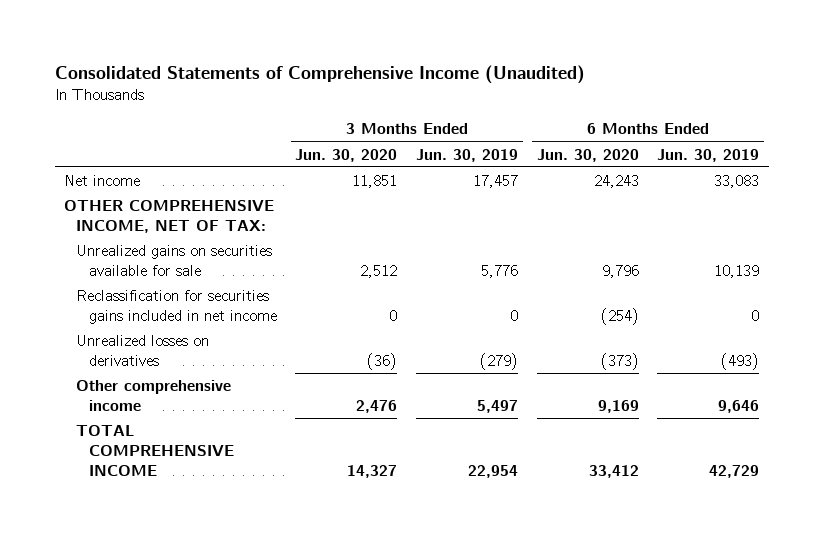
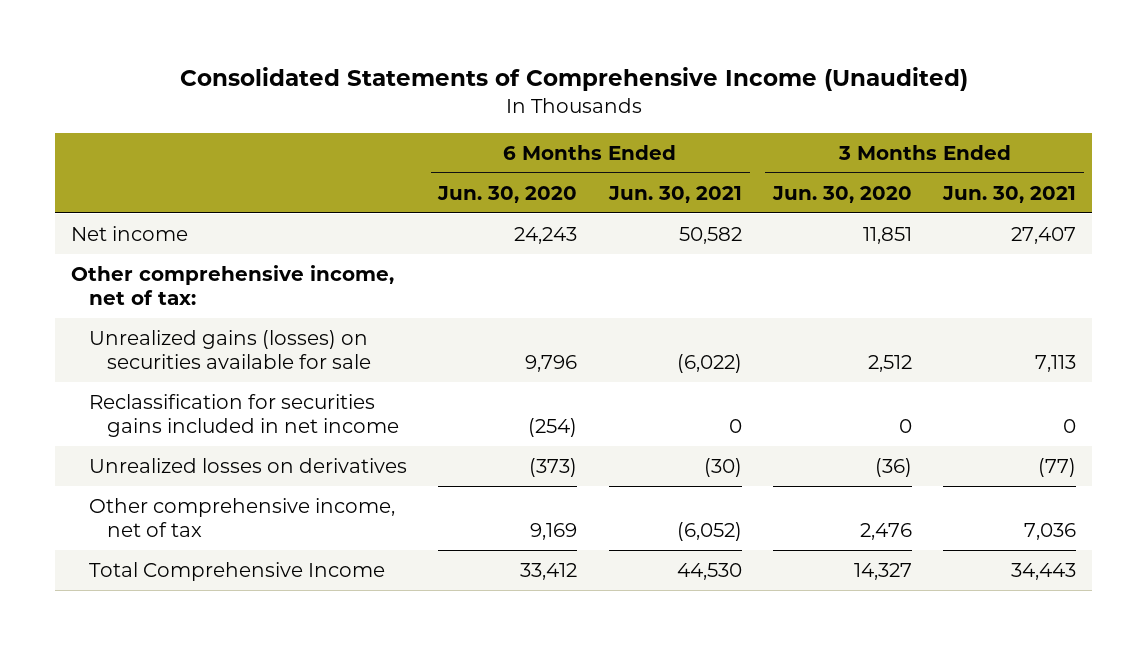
- | 3 Months Ended Jun. 30, 2020 | 3 Months Ended Jun. 30, 2019 | 6 Months Ended Jun. 30, 2020 | 6 Months Ended Jun. 30, 2019
+ | 6 Months Ended Jun. 30, 2020 | 6 Months Ended Jun. 30, 2021 | 3 Months Ended Jun. 30, 2020 | 3 Months Ended Jun. 30, 2021
- OTHER COMPREHENSIVE INCOME, NET OF TAX:
- Unrealized gains on securities available for sale | 2,512 | 5,776 | 9,796 | 10,139
+ Other comprehensive income, net of tax:
+ Unrealized gains (losses) on securities available for sale | 9,796 | (6,022) | 2,512 | 7,113
- Other comprehensive income | 2,476 | 5,497 | 9,169 | 9,646
- TOTAL COMPREHENSIVE INCOME | 14,327 | 22,954 | 33,412 | 42,729
+ Other comprehensive income, net of tax | 9,169 | (6,052) | 2,476 | 7,036
+ Total Comprehensive Income | 33,412 | 44,530 | 14,327 | 34,443

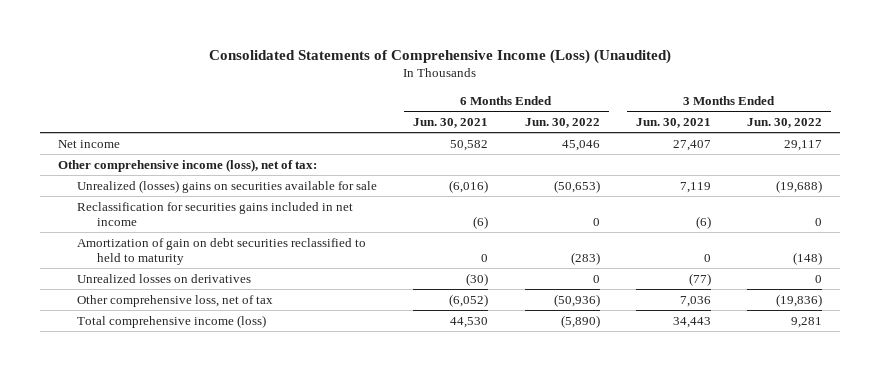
- Consolidated Statements of Comprehensive Income (Unaudited)
+ Consolidated Statements of Comprehensive Income (Loss) (Unaudited)
- | 6 Months Ended Jun. 30, 2020 | 6 Months Ended Jun. 30, 2021 | 3 Months Ended Jun. 30, 2020 | 3 Months Ended Jun. 30, 2021
+ | 6 Months Ended Jun. 30, 2021 | 6 Months Ended Jun. 30, 2022 | 3 Months Ended Jun. 30, 2021 | 3 Months Ended Jun. 30, 2022
- Other comprehensive income, net of tax:
- Unrealized gains (losses) on securities available for sale | 9,796 | (6,022) | 2,512 | 7,113
- Reclassification for securities gains included in net income | (254) | 0 | 0 | 0
+ Other comprehensive income (loss), net of tax:
+ Unrealized (losses) gains on securities available for sale | (6,016) | (50,653) | 7,119 | (19,688)
+ Reclassification for securities gains included in net income | (6) | 0 | (6) | 0
+ Amortization of gain on debt securities reclassified to held to maturity | 0 | (283) | 0 | (148)
- Other comprehensive income, net of tax | 9,169 | (6,052) | 2,476 | 7,036
- Total Comprehensive Income | 33,412 | 44,530 | 14,327 | 34,443
+ Other comprehensive loss, net of tax | (6,052) | (50,936) | 7,036 | (19,836)
+ Total comprehensive income (loss) | 44,530 | (5,890) | 34,443 | 9,281

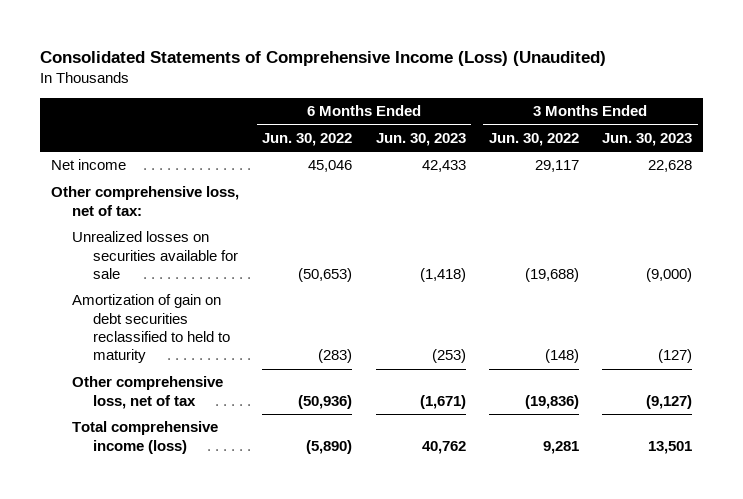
- | 6 Months Ended Jun. 30, 2021 | 6 Months Ended Jun. 30, 2022 | 3 Months Ended Jun. 30, 2021 | 3 Months Ended Jun. 30, 2022
+ | 6 Months Ended Jun. 30, 2022 | 6 Months Ended Jun. 30, 2023 | 3 Months Ended Jun. 30, 2022 | 3 Months Ended Jun. 30, 2023
- Other comprehensive income (loss), net of tax:
- Unrealized (losses) gains on securities available for sale | (6,016) | (50,653) | 7,119 | (19,688)
- Reclassification for securities gains included in net income | (6) | 0 | (6) | 0
+ Other comprehensive loss, net of tax:
+ Unrealized losses on securities available for sale | (50,653) | (1,418) | (19,688) | (9,000)
- Unrealized losses on derivatives | (30) | 0 | (77) | 0

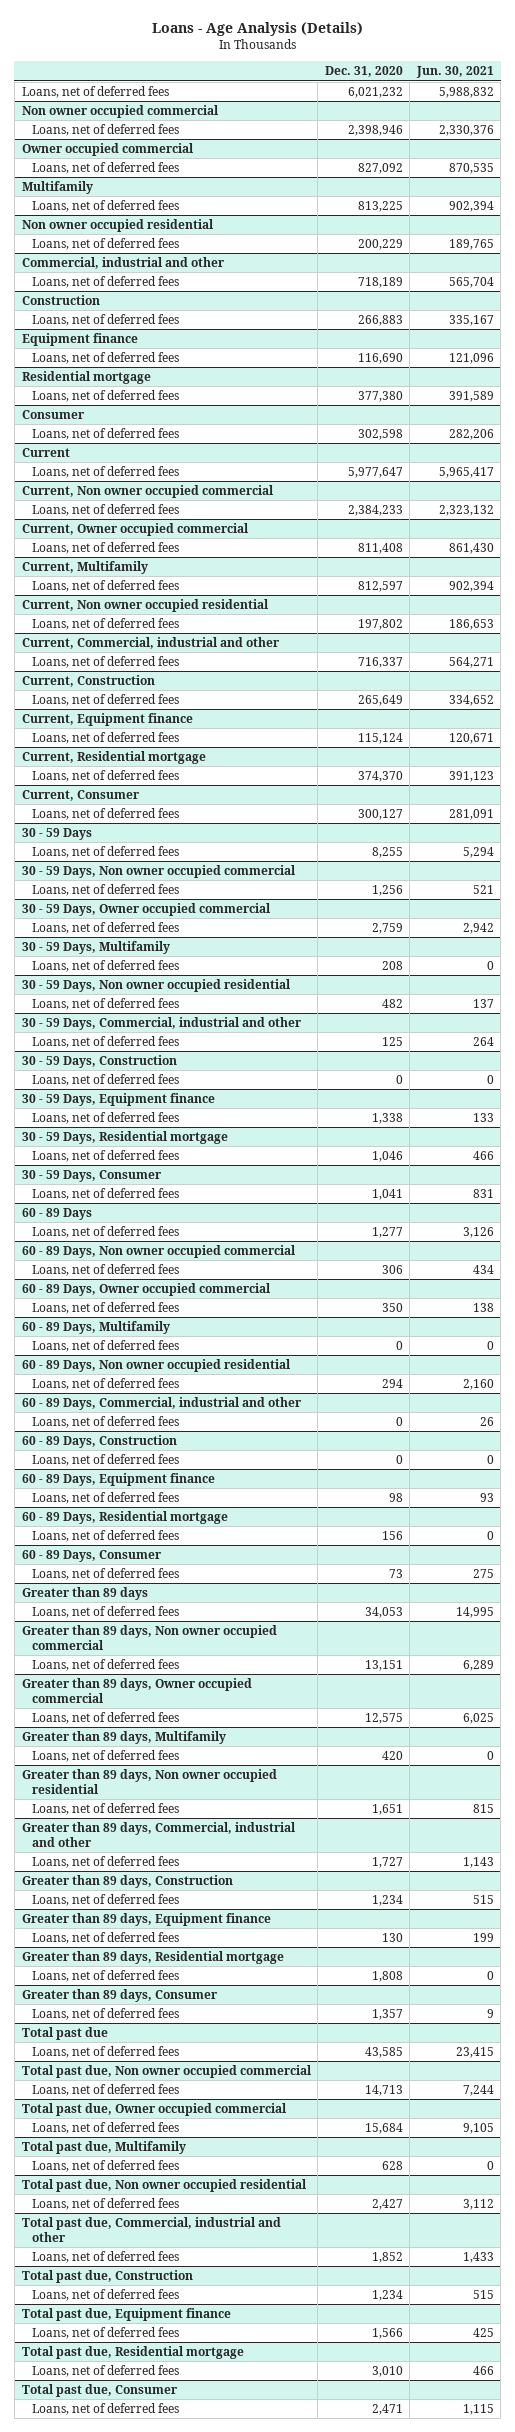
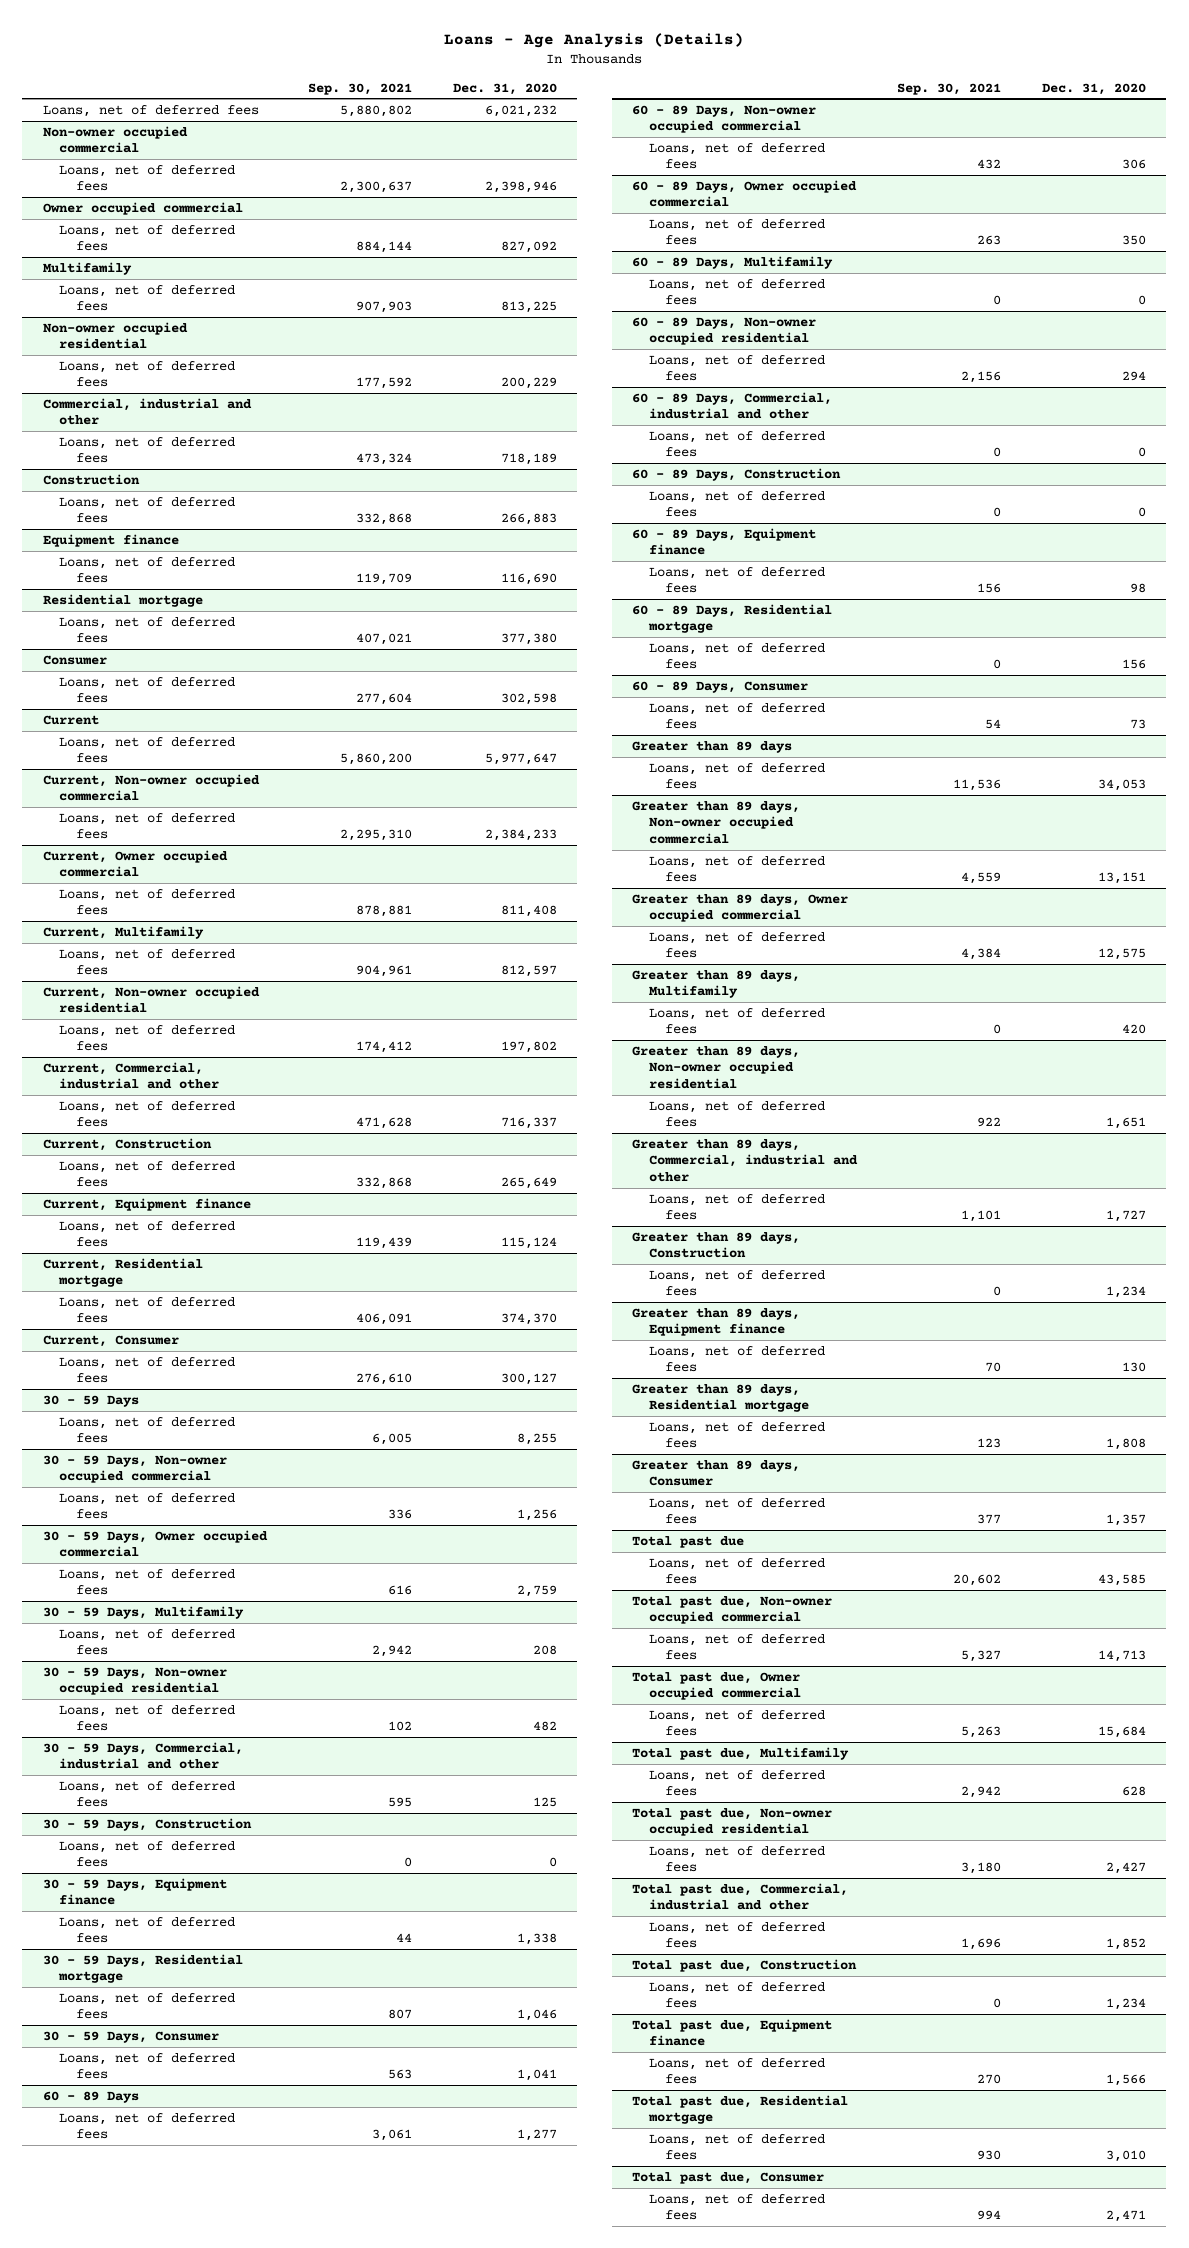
- | Dec. 31, 2020 | Jun. 30, 2021
+ | Sep. 30, 2021 | Dec. 31, 2020
- Non owner occupied commercial
+ Non-owner occupied commercial
- Non owner occupied residential
+ Non-owner occupied residential
- Current, Non owner occupied commercial
+ Current, Non-owner occupied commercial
- Current, Non owner occupied residential
+ Current, Non-owner occupied residential
- 30 - 59 Days, Non owner occupied commercial
+ 30 - 59 Days, Non-owner occupied commercial
- 30 - 59 Days, Non owner occupied residential
+ 30 - 59 Days, Non-owner occupied residential
- 60 - 89 Days, Non owner occupied commercial
+ 60 - 89 Days, Non-owner occupied commercial
- 60 - 89 Days, Non owner occupied residential
+ 60 - 89 Days, Non-owner occupied residential
- Greater than 89 days, Non owner occupied commercial
+ Greater than 89 days, Non-owner occupied commercial
- Greater than 89 days, Non owner occupied residential
+ Greater than 89 days, Non-owner occupied residential
- Total past due, Non owner occupied commercial
+ Total past due, Non-owner occupied commercial
- Total past due, Non owner occupied residential
+ Total past due, Non-owner occupied residential

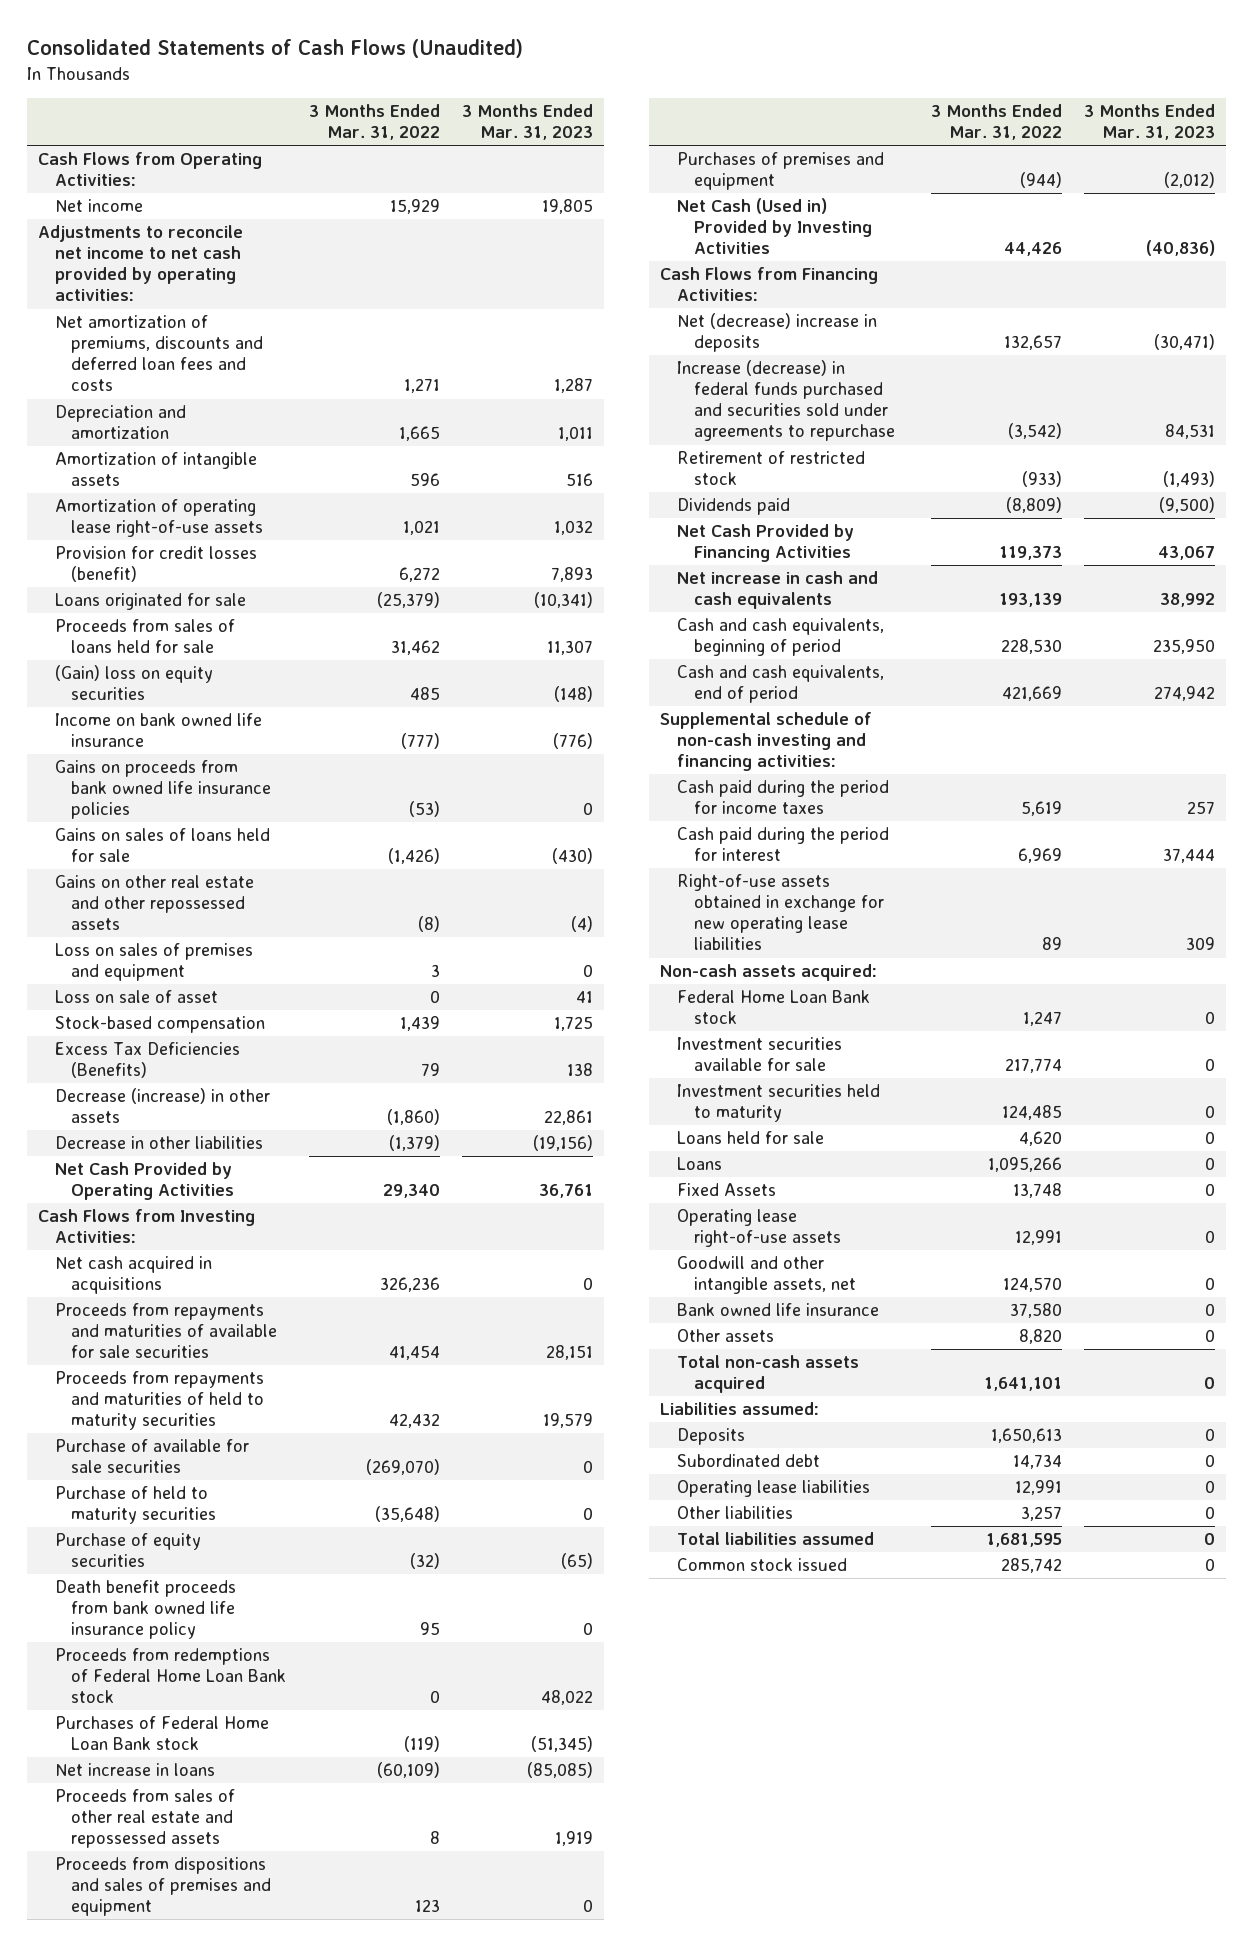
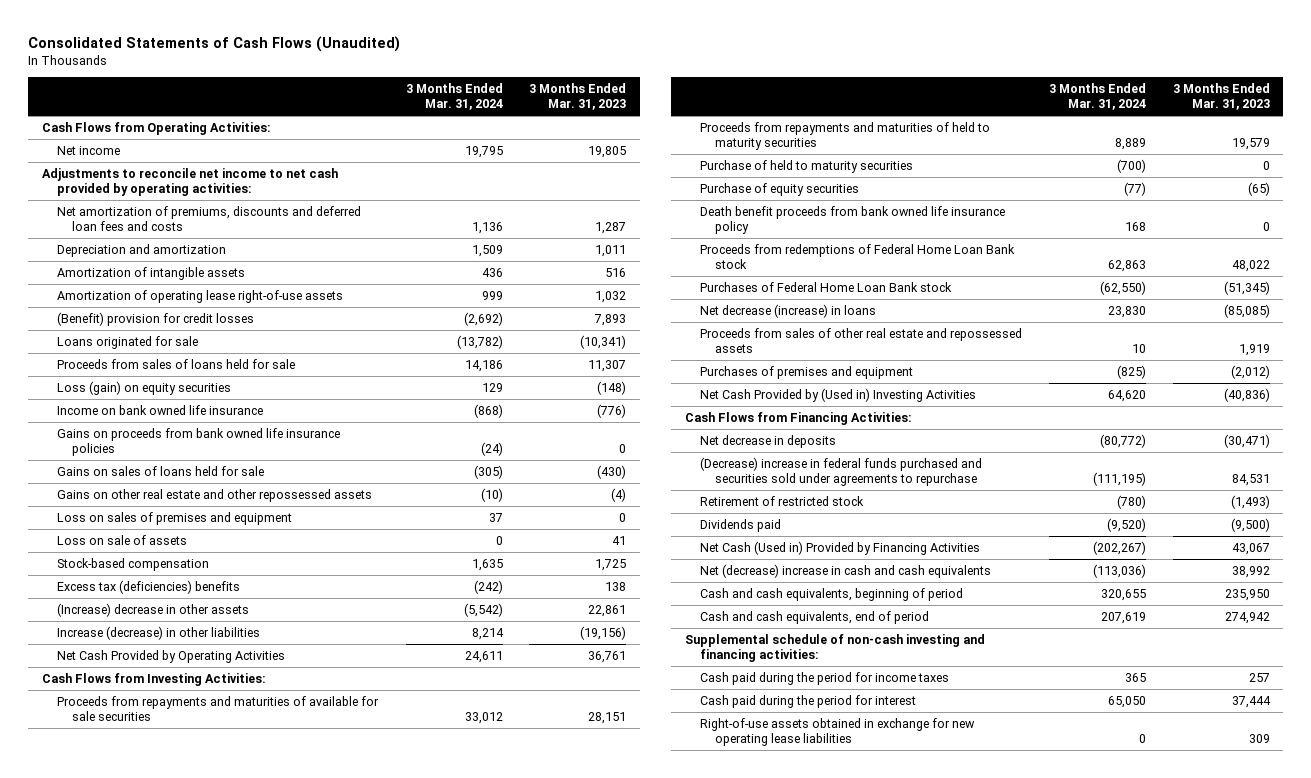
- | 3 Months Ended Mar. 31, 2022 | 3 Months Ended Mar. 31, 2023
+ | 3 Months Ended Mar. 31, 2024 | 3 Months Ended Mar. 31, 2023
- Provision for credit losses (benefit) | 6,272 | 7,893
+ (Benefit) provision for credit losses | (2,692) | 7,893
- (Gain) loss on equity securities | 485 | (148)
+ Loss (gain) on equity securities | 129 | (148)
- Loss on sale of asset | 0 | 41
+ Loss on sale of assets | 0 | 41
- Excess Tax Deficiencies (Benefits) | 79 | 138
- Decrease (increase) in other assets | (1,860) | 22,861
- Decrease in other liabilities | (1,379) | (19,156)
+ Excess tax (deficiencies) benefits | (242) | 138
+ (Increase) decrease in other assets | (5,542) | 22,861
+ Increase (decrease) in other liabilities | 8,214 | (19,156)
- Net cash acquired in acquisitions | 326,236 | 0
- Purchase of available for sale securities | (269,070) | 0
- Net increase in loans | (60,109) | (85,085)
+ Net decrease (increase) in loans | 23,830 | (85,085)
- Proceeds from dispositions and sales of premises and equipment | 123 | 0
- Net Cash (Used in) Provided by Investing Activities | 44,426 | (40,836)
+ Net Cash Provided by (Used in) Investing Activities | 64,620 | (40,836)
- Net (decrease) increase in deposits | 132,657 | (30,471)
- Increase (decrease) in federal funds purchased and securities sold under agreements to repurchase | (3,542) | 84,531
+ Net decrease in deposits | (80,772) | (30,471)
+ (Decrease) increase in federal funds purchased and securities sold under agreements to repurchase | (111,195) | 84,531
- Net Cash Provided by Financing Activities | 119,373 | 43,067
- Net increase in cash and cash equivalents | 193,139 | 38,992
+ Net Cash (Used in) Provided by Financing Activities | (202,267) | 43,067
+ Net (decrease) increase in cash and cash equivalents | (113,036) | 38,992
- Non-cash assets acquired:
- Federal Home Loan Bank stock | 1,247 | 0
- Investment securities available for sale | 217,774 | 0
- Investment securities held to maturity | 124,485 | 0
- Loans held for sale | 4,620 | 0
- Loans | 1,095,266 | 0
- Fixed Assets | 13,748 | 0
- Operating lease right-of-use assets | 12,991 | 0
- Goodwill and other intangible assets, net | 124,570 | 0
- Bank owned life insurance | 37,580 | 0
- Other assets | 8,820 | 0
- Total non-cash assets acquired | 1,641,101 | 0
- Liabilities assumed:
- Deposits | 1,650,613 | 0
- Subordinated debt | 14,734 | 0
- Operating lease liabilities | 12,991 | 0
- Other liabilities | 3,257 | 0
- Total liabilities assumed | 1,681,595 | 0
- Common stock issued | 285,742 | 0

